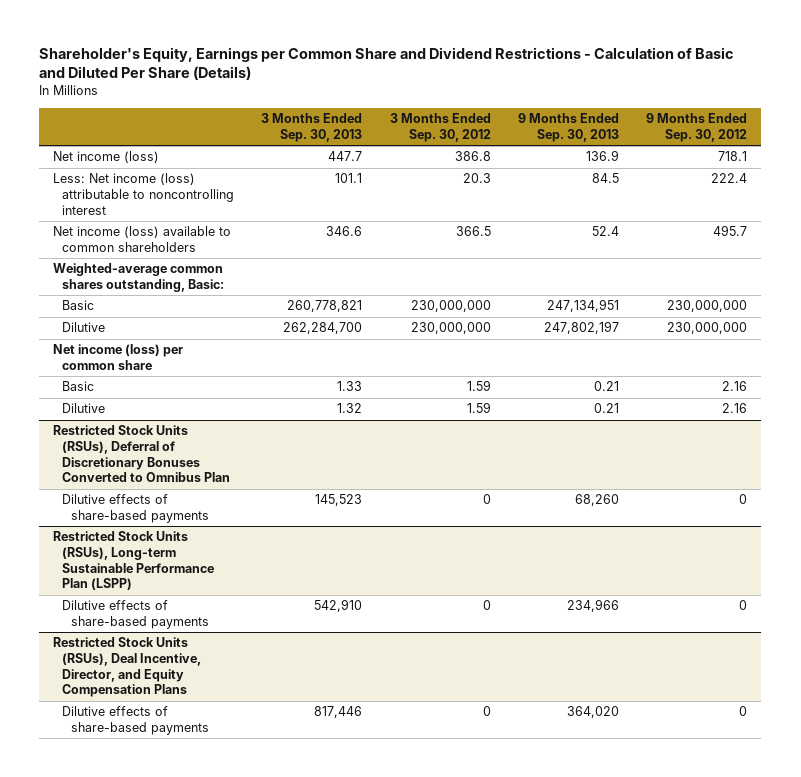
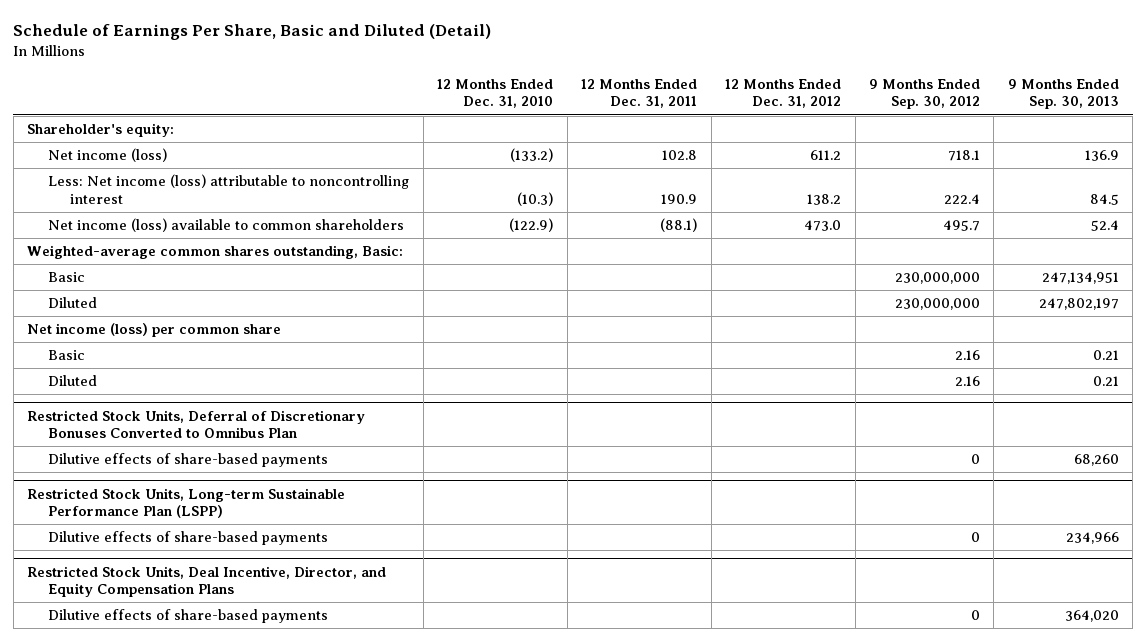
- Shareholder's Equity, Earnings per Common Share and Dividend Restrictions - Calculation of Basic and Diluted Per Share (Details)
+ Schedule of Earnings Per Share, Basic and Diluted (Detail)
- | 3 Months Ended Sep. 30, 2013 | 3 Months Ended Sep. 30, 2012 | 9 Months Ended Sep. 30, 2013 | 9 Months Ended Sep. 30, 2012
+ | 12 Months Ended Dec. 31, 2010 | 12 Months Ended Dec. 31, 2011 | 12 Months Ended Dec. 31, 2012 | 9 Months Ended Sep. 30, 2012 | 9 Months Ended Sep. 30, 2013
+ Shareholder's equity:
- Dilutive | 262,284,700 | 230,000,000 | 247,802,197 | 230,000,000
+ Diluted | | | | 230,000,000 | 247,802,197
- Dilutive | 1.32 | 1.59 | 0.21 | 2.16
- Restricted Stock Units (RSUs), Deferral of Discretionary Bonuses Converted to Omnibus Plan
+ Diluted | | | | 2.16 | 0.21
+ Restricted Stock Units, Deferral of Discretionary Bonuses Converted to Omnibus Plan
- Restricted Stock Units (RSUs), Long-term Sustainable Performance Plan (LSPP)
+ Restricted Stock Units, Long-term Sustainable Performance Plan (LSPP)
- Restricted Stock Units (RSUs), Deal Incentive, Director, and Equity Compensation Plans
+ Restricted Stock Units, Deal Incentive, Director, and Equity Compensation Plans

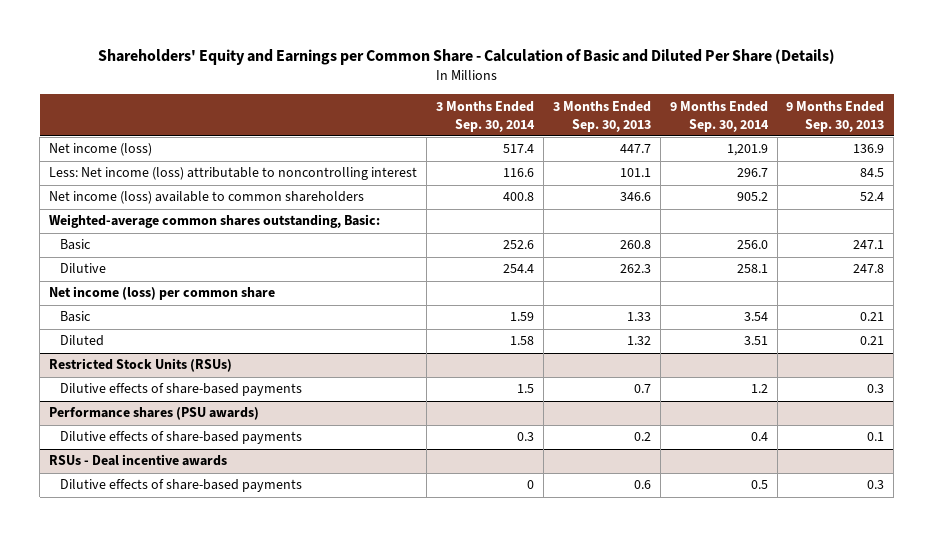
- Schedule of Earnings Per Share, Basic and Diluted (Detail)
+ Shareholders' Equity and Earnings per Common Share - Calculation of Basic and Diluted Per Share (Details)
- | 12 Months Ended Dec. 31, 2010 | 12 Months Ended Dec. 31, 2011 | 12 Months Ended Dec. 31, 2012 | 9 Months Ended Sep. 30, 2012 | 9 Months Ended Sep. 30, 2013
+ | 3 Months Ended Sep. 30, 2014 | 3 Months Ended Sep. 30, 2013 | 9 Months Ended Sep. 30, 2014 | 9 Months Ended Sep. 30, 2013
- Shareholder's equity:
- Basic | | | | 230,000,000 | 247,134,951
- Diluted | | | | 230,000,000 | 247,802,197
+ Basic | 252.6 | 260.8 | 256.0 | 247.1
+ Dilutive | 254.4 | 262.3 | 258.1 | 247.8
- Restricted Stock Units, Deferral of Discretionary Bonuses Converted to Omnibus Plan
- Dilutive effects of share-based payments | | | | 0 | 68,260
- Restricted Stock Units, Long-term Sustainable Performance Plan (LSPP)
- Dilutive effects of share-based payments | | | | 0 | 234,966
- Restricted Stock Units, Deal Incentive, Director, and Equity Compensation Plans
- Dilutive effects of share-based payments | | | | 0 | 364,020
+ Restricted Stock Units (RSUs)
+ Dilutive effects of share-based payments | 1.5 | 0.7 | 1.2 | 0.3
+ Performance shares (PSU awards)
+ Dilutive effects of share-based payments | 0.3 | 0.2 | 0.4 | 0.1
+ RSUs - Deal incentive awards
+ Dilutive effects of share-based payments | 0 | 0.6 | 0.5 | 0.3

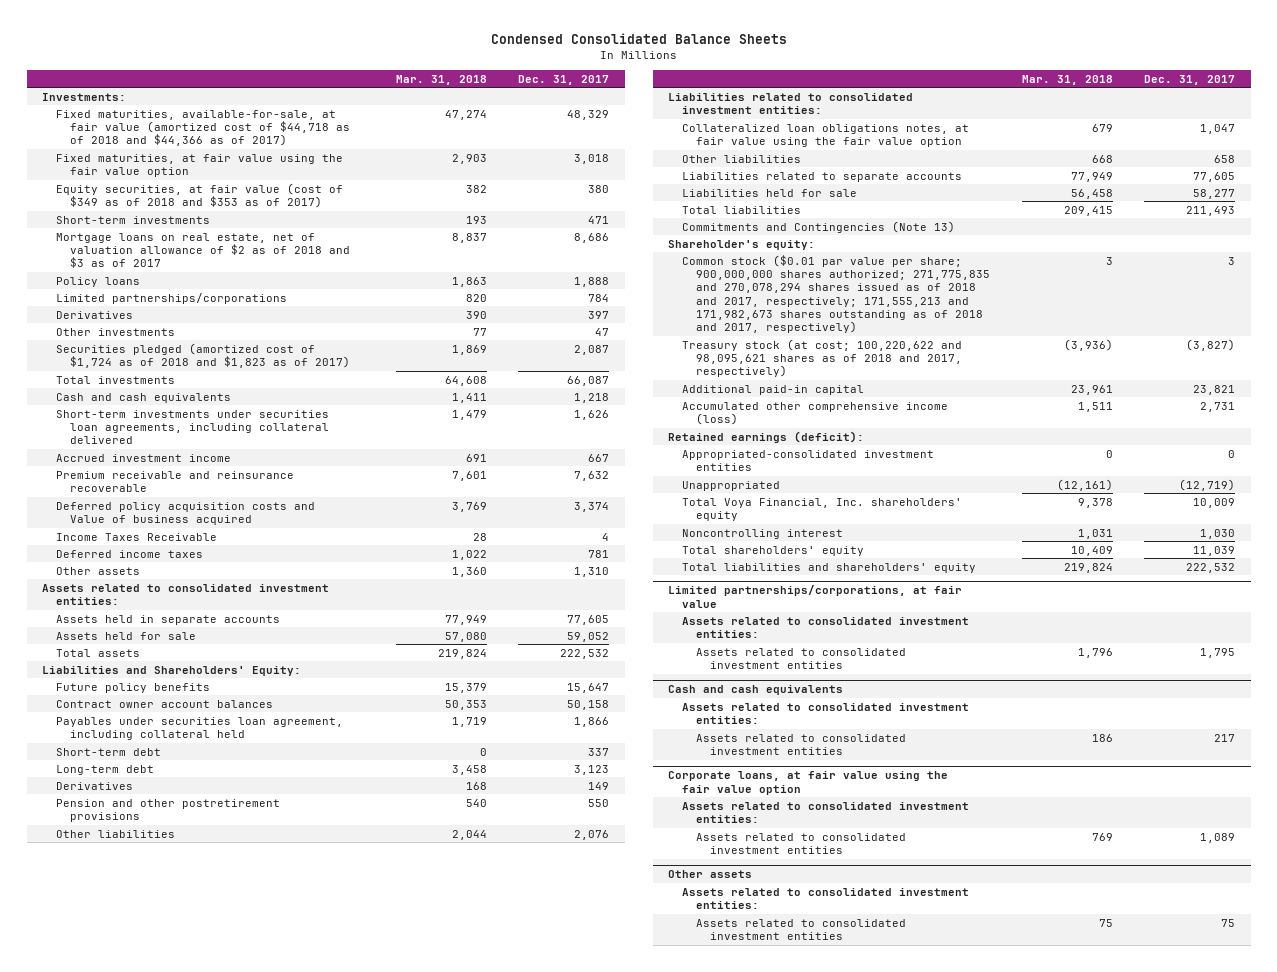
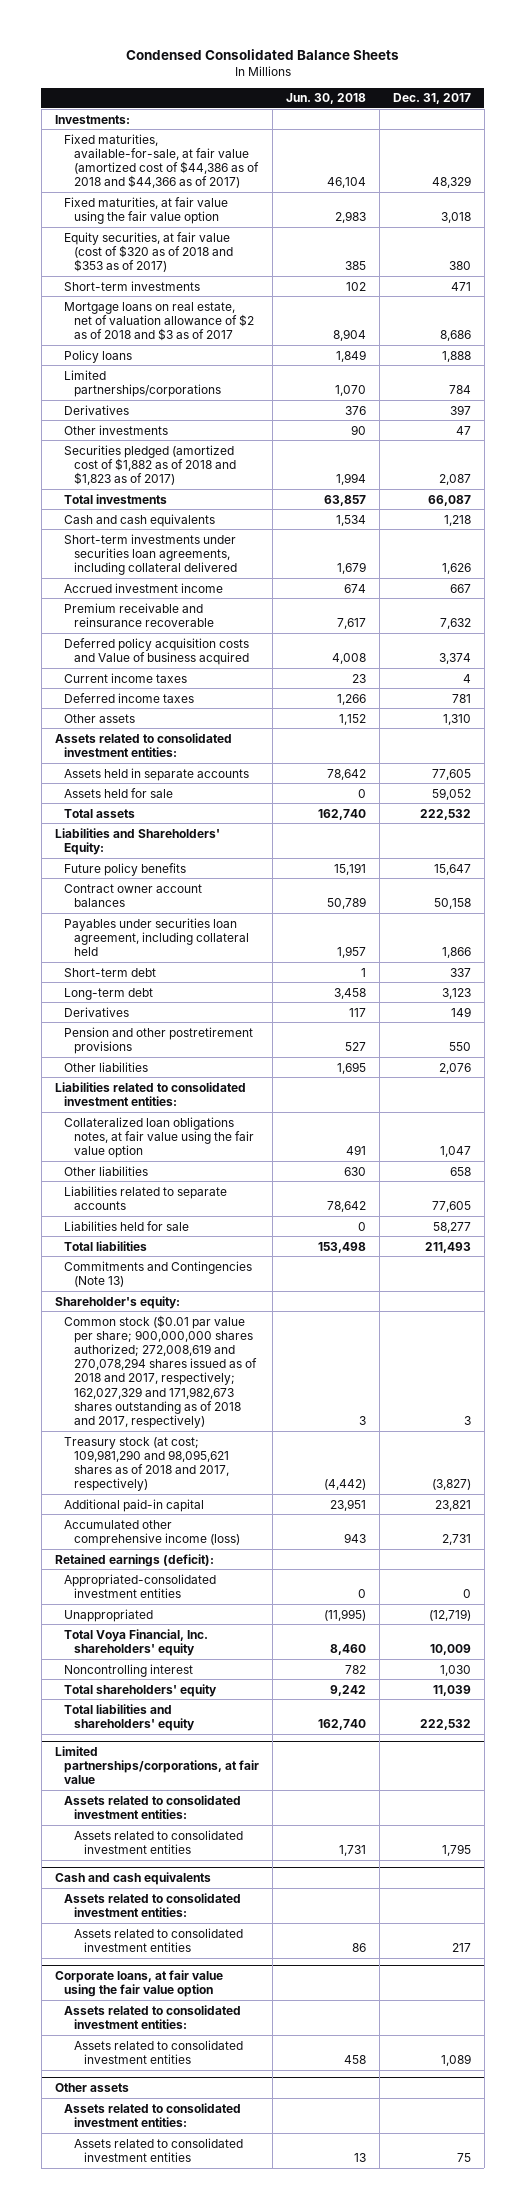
- | Mar. 31, 2018 | Dec. 31, 2017
+ | Jun. 30, 2018 | Dec. 31, 2017
- Fixed maturities, available-for-sale, at fair value (amortized cost of $44,718 as of 2018 and $44,366 as of 2017) | 47,274 | 48,329
+ Fixed maturities, available-for-sale, at fair value (amortized cost of $44,386 as of 2018 and $44,366 as of 2017) | 46,104 | 48,329
- Equity securities, at fair value (cost of $349 as of 2018 and $353 as of 2017) | 382 | 380
+ Equity securities, at fair value (cost of $320 as of 2018 and $353 as of 2017) | 385 | 380
- Securities pledged (amortized cost of $1,724 as of 2018 and $1,823 as of 2017) | 1,869 | 2,087
+ Securities pledged (amortized cost of $1,882 as of 2018 and $1,823 as of 2017) | 1,994 | 2,087
- Income Taxes Receivable | 28 | 4
+ Current income taxes | 23 | 4
- Common stock ($0.01 par value per share; 900,000,000 shares authorized; 271,775,835 and 270,078,294 shares issued as of 2018 and 2017, respectively; 171,555,213 and 171,982,673 shares outstanding as of 2018 and 2017, respectively) | 3 | 3
- Treasury stock (at cost; 100,220,622 and 98,095,621 shares as of 2018 and 2017, respectively) | (3,936) | (3,827)
+ Common stock ($0.01 par value per share; 900,000,000 shares authorized; 272,008,619 and 270,078,294 shares issued as of 2018 and 2017, respectively; 162,027,329 and 171,982,673 shares outstanding as of 2018 and 2017, respectively) | 3 | 3
+ Treasury stock (at cost; 109,981,290 and 98,095,621 shares as of 2018 and 2017, respectively) | (4,442) | (3,827)

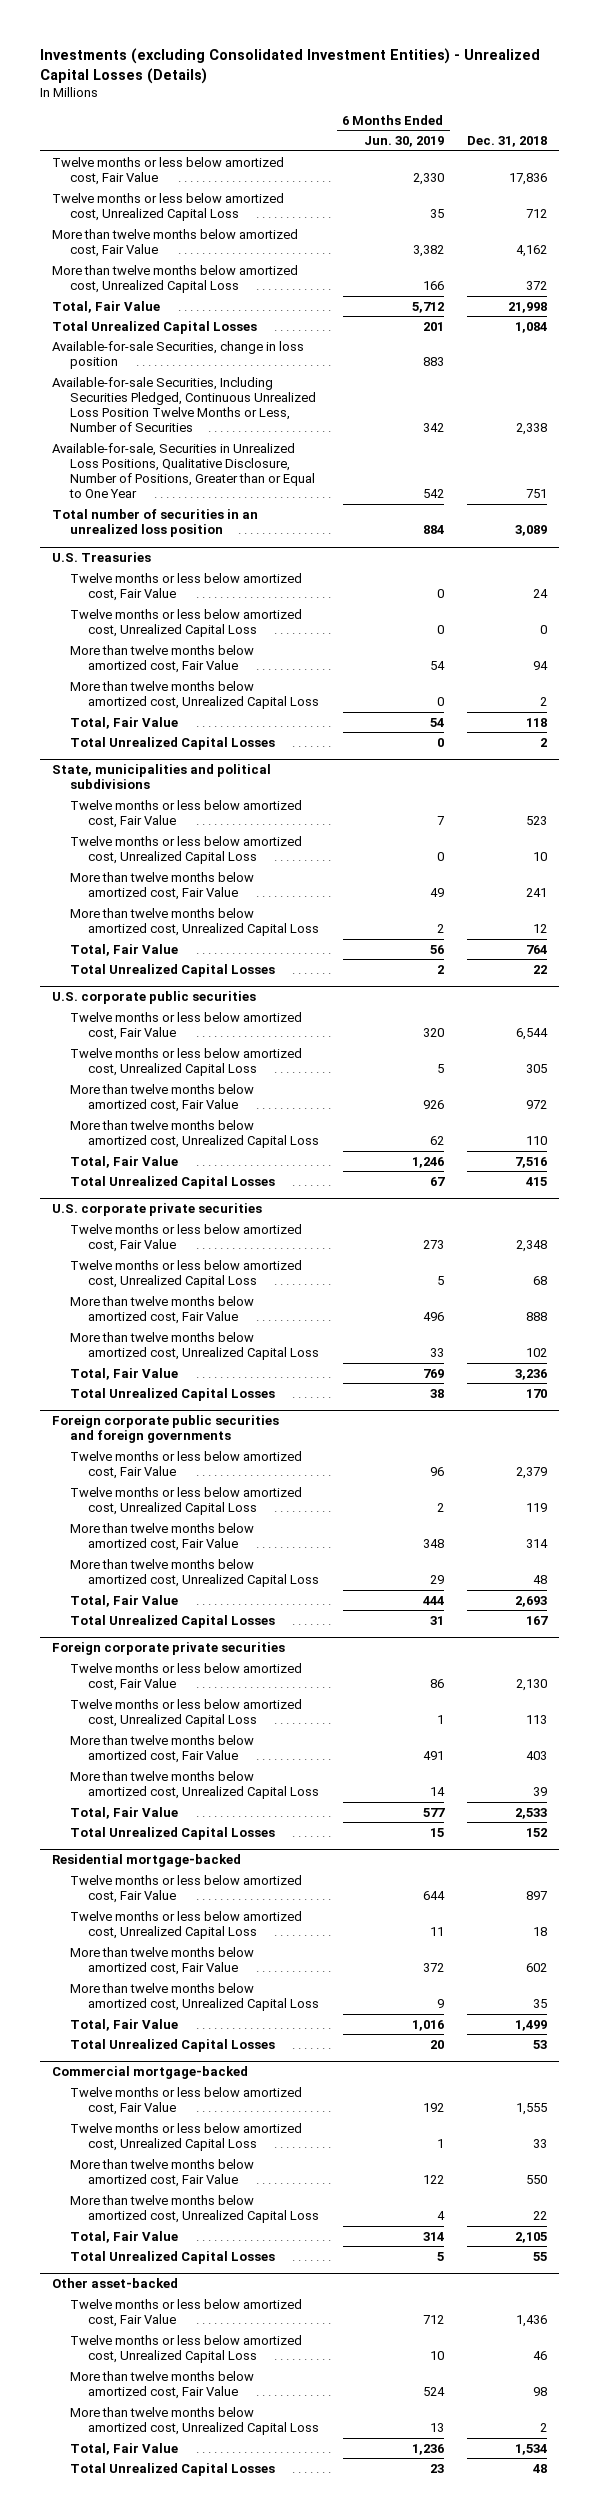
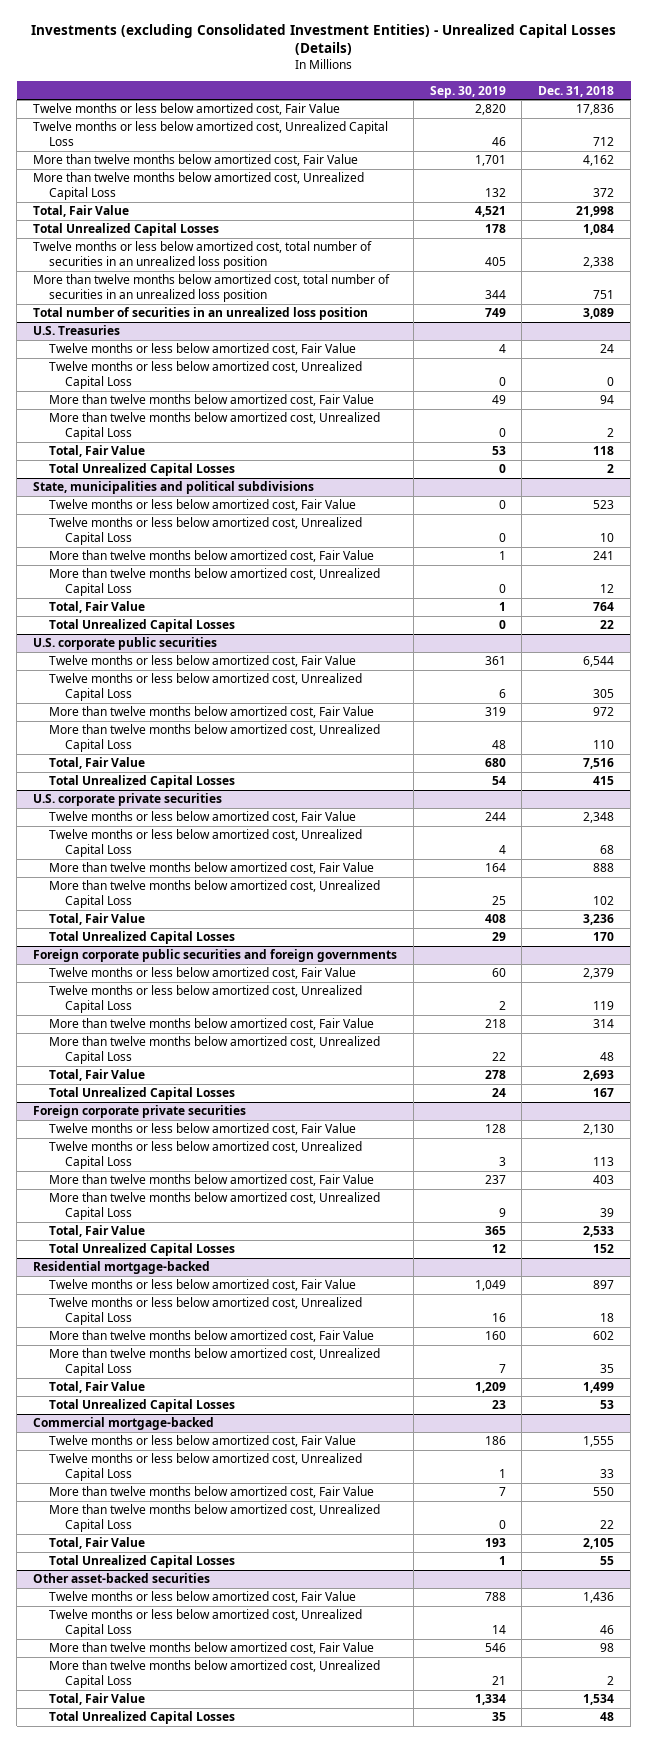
- | 6 Months Ended Jun. 30, 2019 | Dec. 31, 2018
+ | Sep. 30, 2019 | Dec. 31, 2018
- Available-for-sale Securities, change in loss position | 883 |
- Available-for-sale Securities, Including Securities Pledged, Continuous Unrealized Loss Position Twelve Months or Less, Number of Securities | 342 | 2,338
- Available-for-sale, Securities in Unrealized Loss Positions, Qualitative Disclosure, Number of Positions, Greater than or Equal to One Year | 542 | 751
+ Twelve months or less below amortized cost, total number of securities in an unrealized loss position | 405 | 2,338
+ More than twelve months below amortized cost, total number of securities in an unrealized loss position | 344 | 751
- Other asset-backed
+ Other asset-backed securities

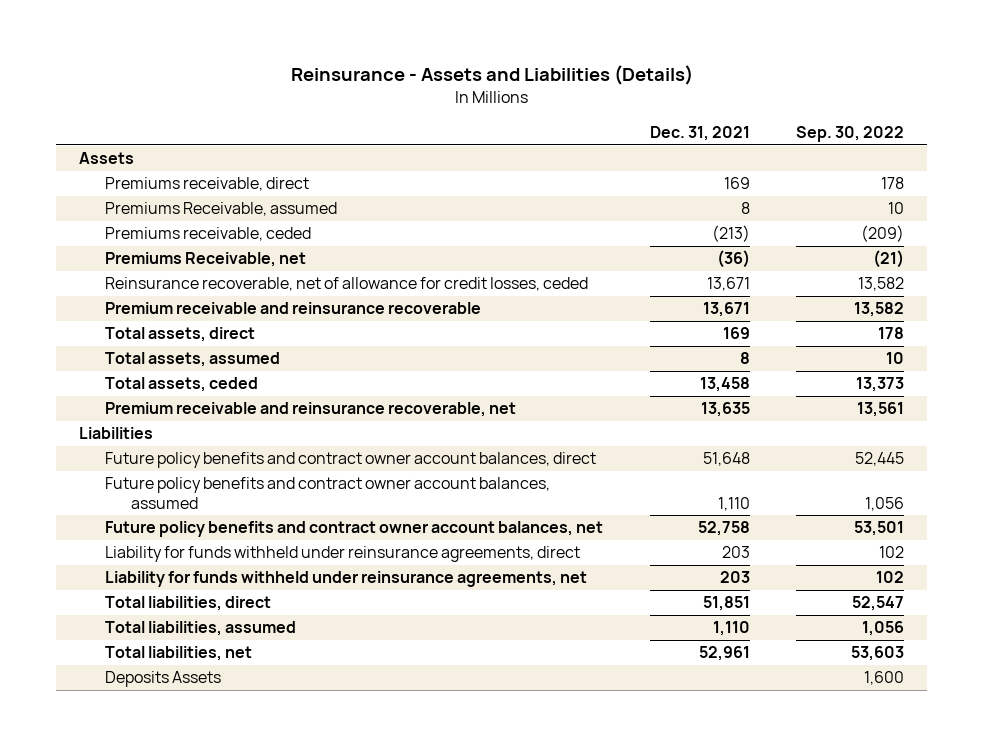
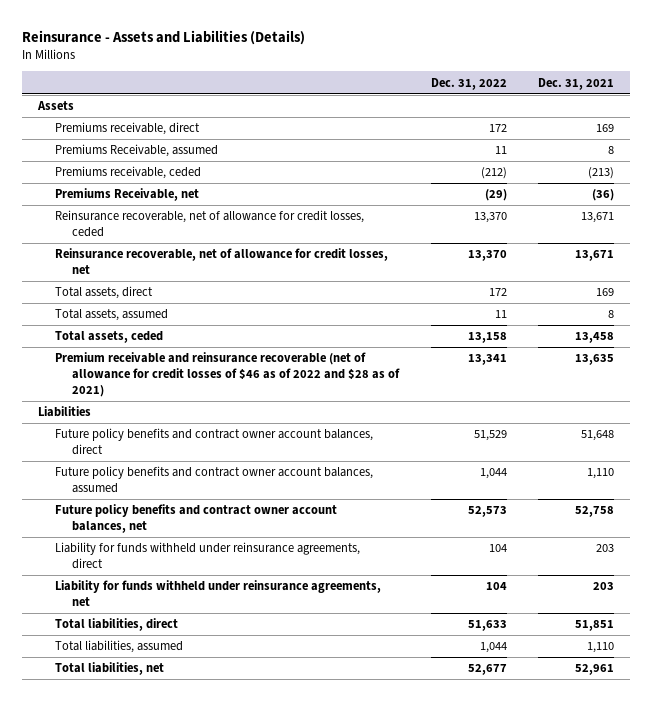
- | Dec. 31, 2021 | Sep. 30, 2022
+ | Dec. 31, 2022 | Dec. 31, 2021
- Premium receivable and reinsurance recoverable | 13,671 | 13,582
+ Reinsurance recoverable, net of allowance for credit losses, net | 13,370 | 13,671
- Premium receivable and reinsurance recoverable, net | 13,635 | 13,561
+ Premium receivable and reinsurance recoverable (net of allowance for credit losses of $46 as of 2022 and $28 as of 2021) | 13,341 | 13,635
- Deposits Assets | | 1,600

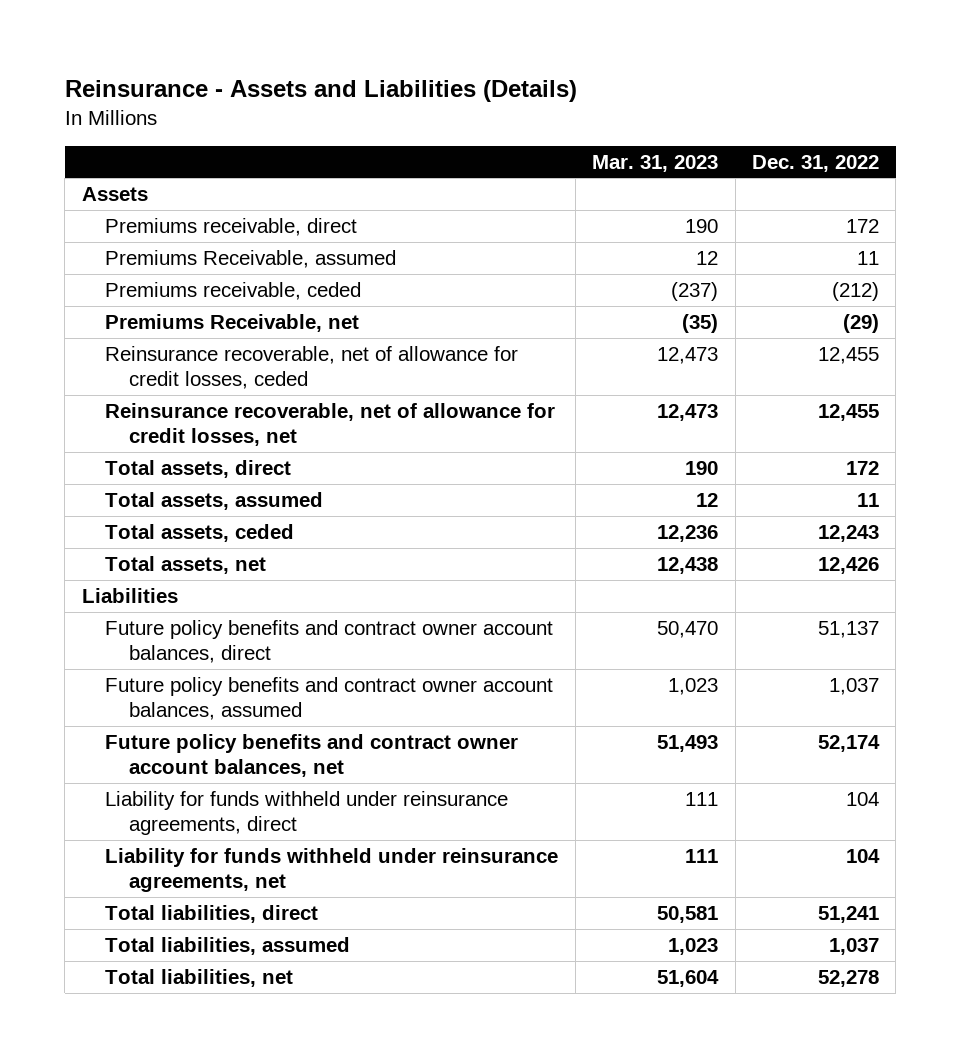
- | Dec. 31, 2022 | Dec. 31, 2021
+ | Mar. 31, 2023 | Dec. 31, 2022
- Reinsurance recoverable, net of allowance for credit losses, ceded | 13,370 | 13,671
- Reinsurance recoverable, net of allowance for credit losses, net | 13,370 | 13,671
+ Reinsurance recoverable, net of allowance for credit losses, ceded | 12,473 | 12,455
+ Reinsurance recoverable, net of allowance for credit losses, net | 12,473 | 12,455
- Total assets, ceded | 13,158 | 13,458
- Premium receivable and reinsurance recoverable (net of allowance for credit losses of $46 as of 2022 and $28 as of 2021) | 13,341 | 13,635
+ Total assets, ceded | 12,236 | 12,243
+ Total assets, net | 12,438 | 12,426
- Future policy benefits and contract owner account balances, direct | 51,529 | 51,648
- Future policy benefits and contract owner account balances, assumed | 1,044 | 1,110
- Future policy benefits and contract owner account balances, net | 52,573 | 52,758
+ Future policy benefits and contract owner account balances, direct | 50,470 | 51,137
+ Future policy benefits and contract owner account balances, assumed | 1,023 | 1,037
+ Future policy benefits and contract owner account balances, net | 51,493 | 52,174
- Total liabilities, direct | 51,633 | 51,851
- Total liabilities, assumed | 1,044 | 1,110
- Total liabilities, net | 52,677 | 52,961
+ Total liabilities, direct | 50,581 | 51,241
+ Total liabilities, assumed | 1,023 | 1,037
+ Total liabilities, net | 51,604 | 52,278

